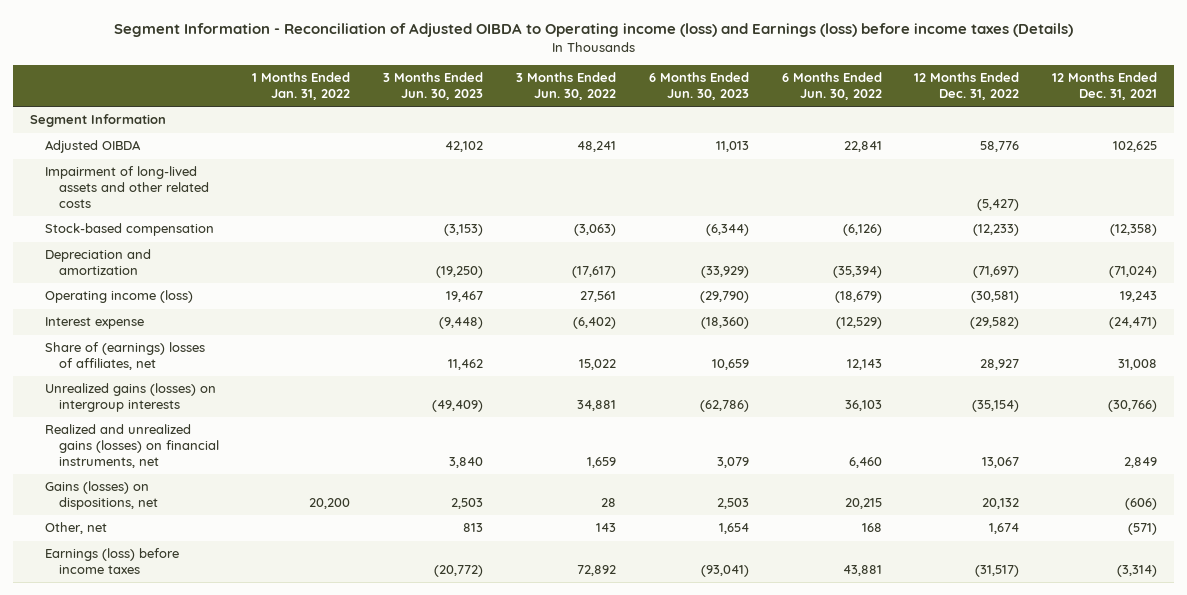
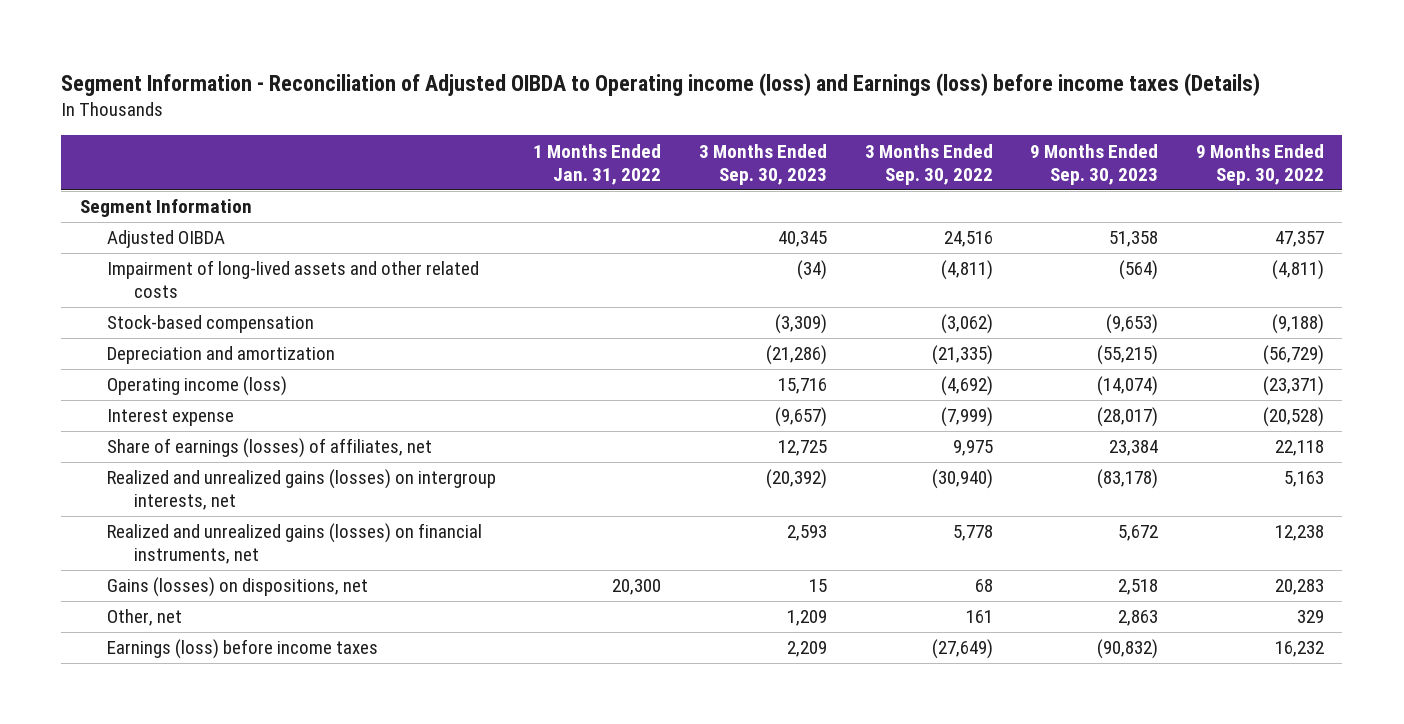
- | 1 Months Ended Jan. 31, 2022 | 3 Months Ended Jun. 30, 2023 | 3 Months Ended Jun. 30, 2022 | 6 Months Ended Jun. 30, 2023 | 6 Months Ended Jun. 30, 2022 | 12 Months Ended Dec. 31, 2022 | 12 Months Ended Dec. 31, 2021
+ | 1 Months Ended Jan. 31, 2022 | 3 Months Ended Sep. 30, 2023 | 3 Months Ended Sep. 30, 2022 | 9 Months Ended Sep. 30, 2023 | 9 Months Ended Sep. 30, 2022
- Share of (earnings) losses of affiliates, net | | 11,462 | 15,022 | 10,659 | 12,143 | 28,927 | 31,008
- Unrealized gains (losses) on intergroup interests | | (49,409) | 34,881 | (62,786) | 36,103 | (35,154) | (30,766)
+ Share of earnings (losses) of affiliates, net | | 12,725 | 9,975 | 23,384 | 22,118
+ Realized and unrealized gains (losses) on intergroup interests, net | | (20,392) | (30,940) | (83,178) | 5,163
- Gains (losses) on dispositions, net | 20,200 | 2,503 | 28 | 2,503 | 20,215 | 20,132 | (606)
+ Gains (losses) on dispositions, net | 20,300 | 15 | 68 | 2,518 | 20,283

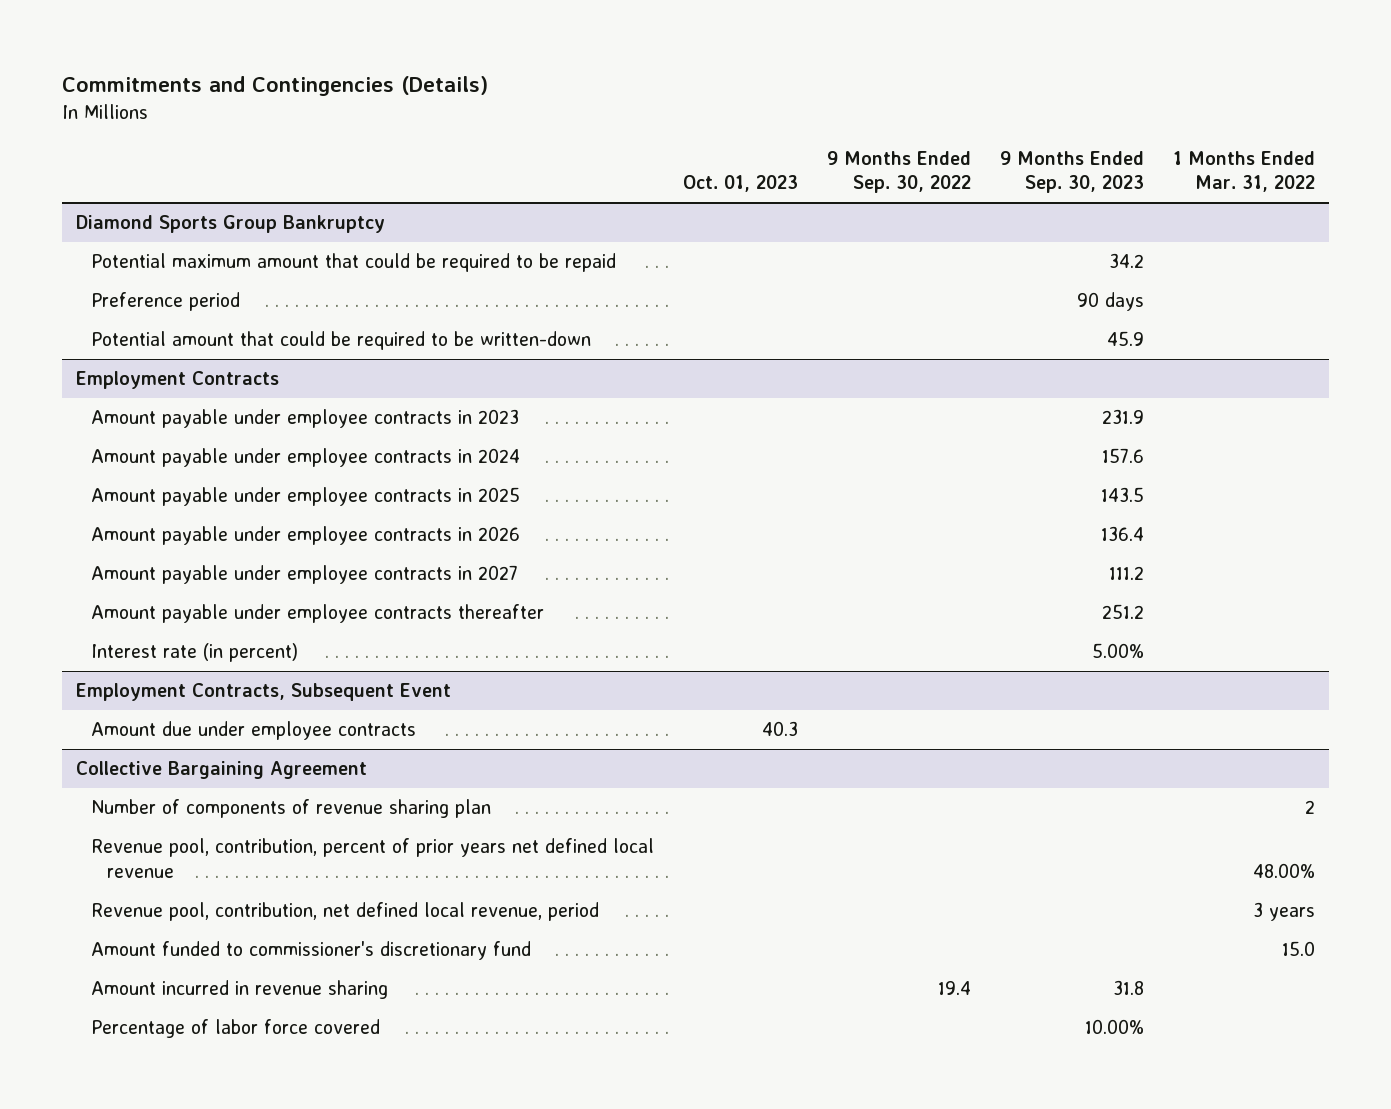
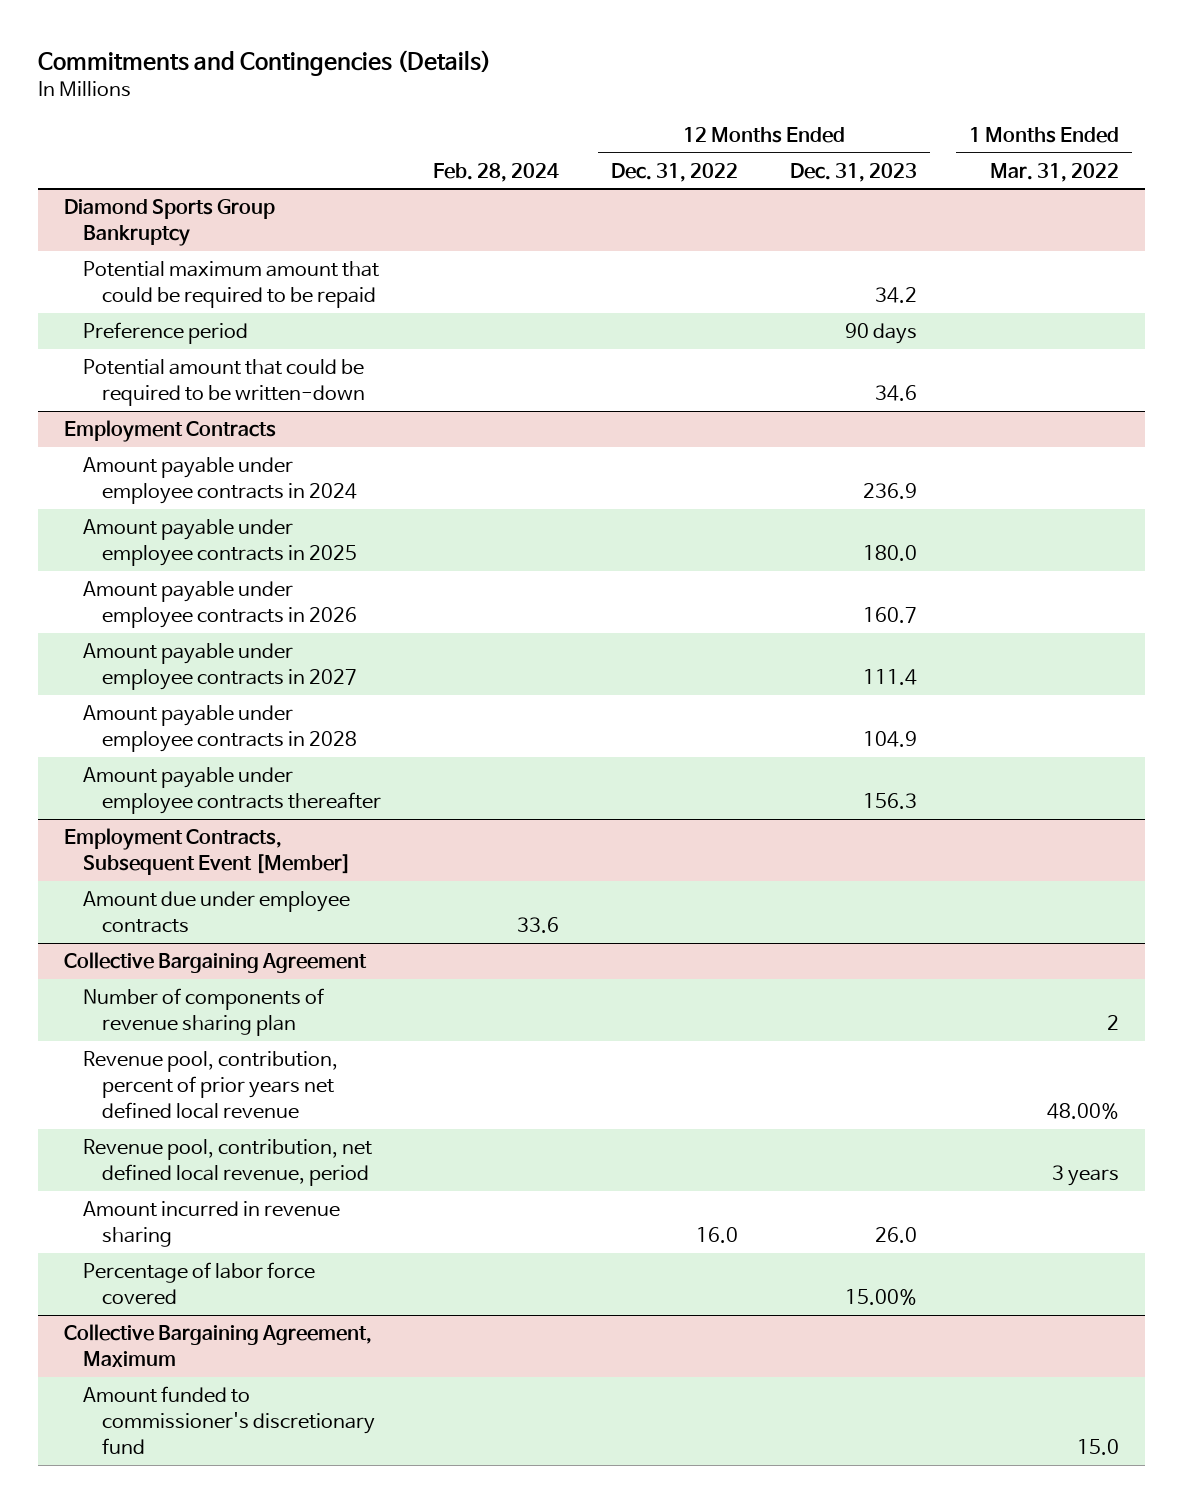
- | Oct. 01, 2023 | 9 Months Ended Sep. 30, 2022 | 9 Months Ended Sep. 30, 2023 | 1 Months Ended Mar. 31, 2022
+ | Feb. 28, 2024 | 12 Months Ended Dec. 31, 2022 | 12 Months Ended Dec. 31, 2023 | 1 Months Ended Mar. 31, 2022
@ Employment Contracts
- Amount payable under employee contracts in 2023 | | | 231.9 |
+ Amount payable under employee contracts in 2028 | | | 104.9 |
- Interest rate (in percent) | | | 5.00% |
- Employment Contracts, Subsequent Event
+ Employment Contracts, Subsequent Event [Member]
@ Collective Bargaining Agreement
- Amount funded to commissioner's discretionary fund | | | | 15.0
+ Collective Bargaining Agreement, Maximum
+ Amount funded to commissioner's discretionary fund | | | | 15.0

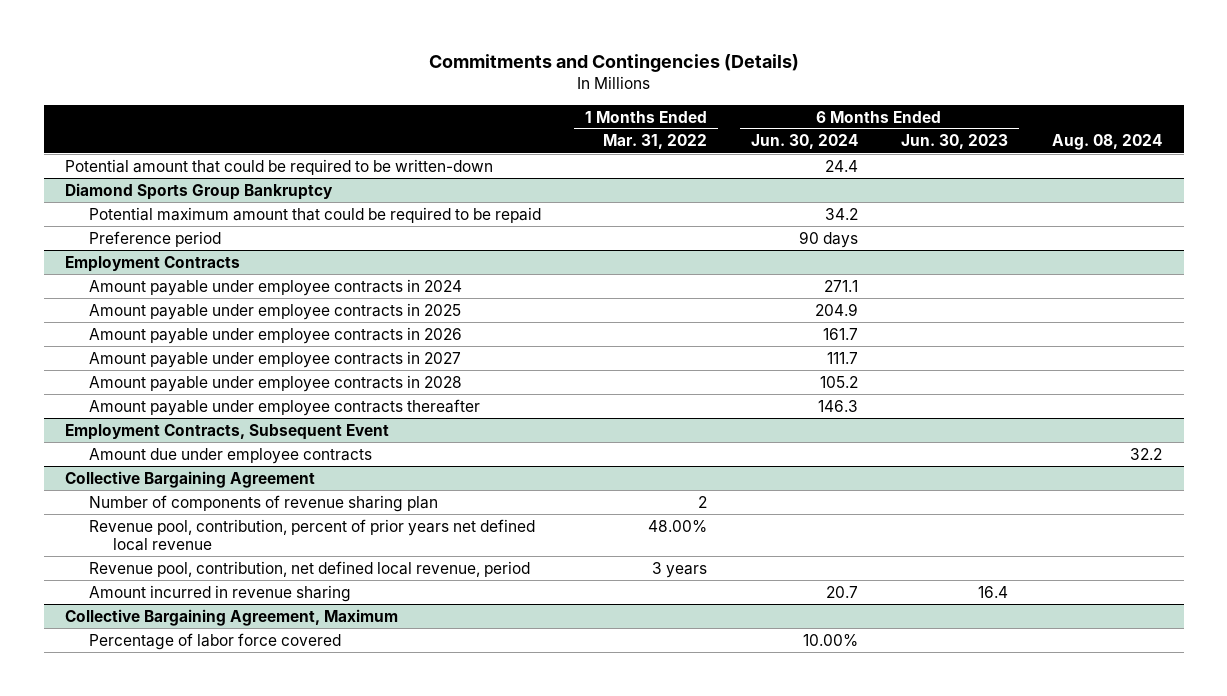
- | Feb. 28, 2024 | 12 Months Ended Dec. 31, 2022 | 12 Months Ended Dec. 31, 2023 | 1 Months Ended Mar. 31, 2022
+ | 1 Months Ended Mar. 31, 2022 | 6 Months Ended Jun. 30, 2024 | 6 Months Ended Jun. 30, 2023 | Aug. 08, 2024
+ Potential amount that could be required to be written-down | | 24.4 | |
@ Diamond Sports Group Bankruptcy
- Potential amount that could be required to be written-down | | | 34.6 |
- Employment Contracts, Subsequent Event [Member]
+ Employment Contracts, Subsequent Event
@ Collective Bargaining Agreement
- Percentage of labor force covered | | | 15.00% |
@ Collective Bargaining Agreement, Maximum
- Amount funded to commissioner's discretionary fund | | | | 15.0
+ Percentage of labor force covered | | 10.00% | |

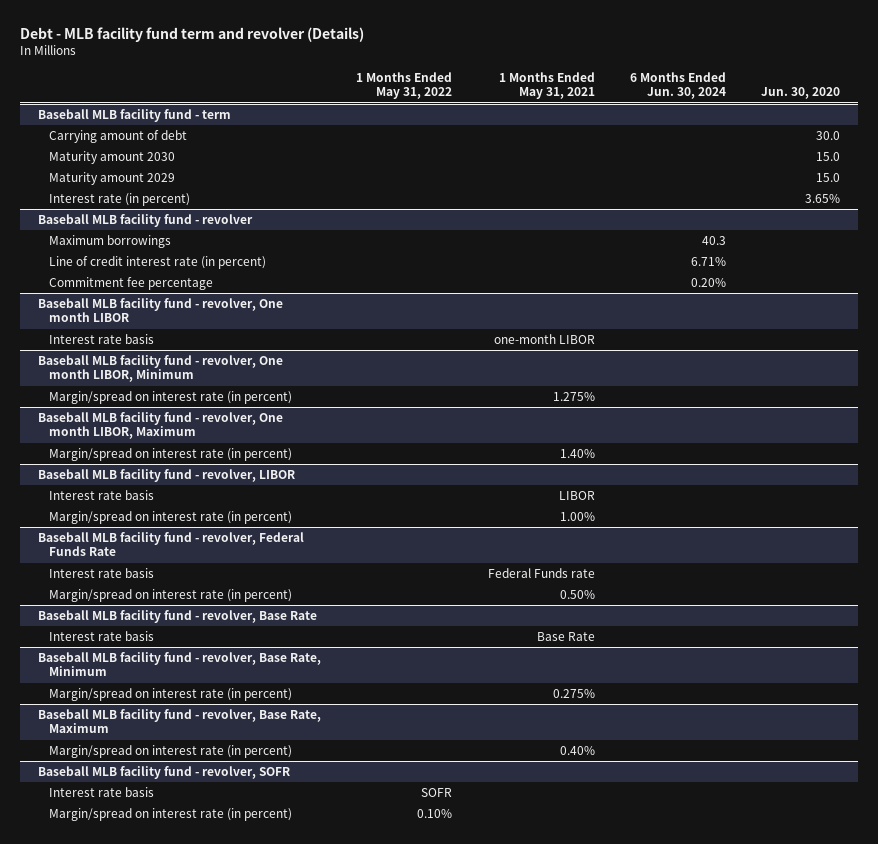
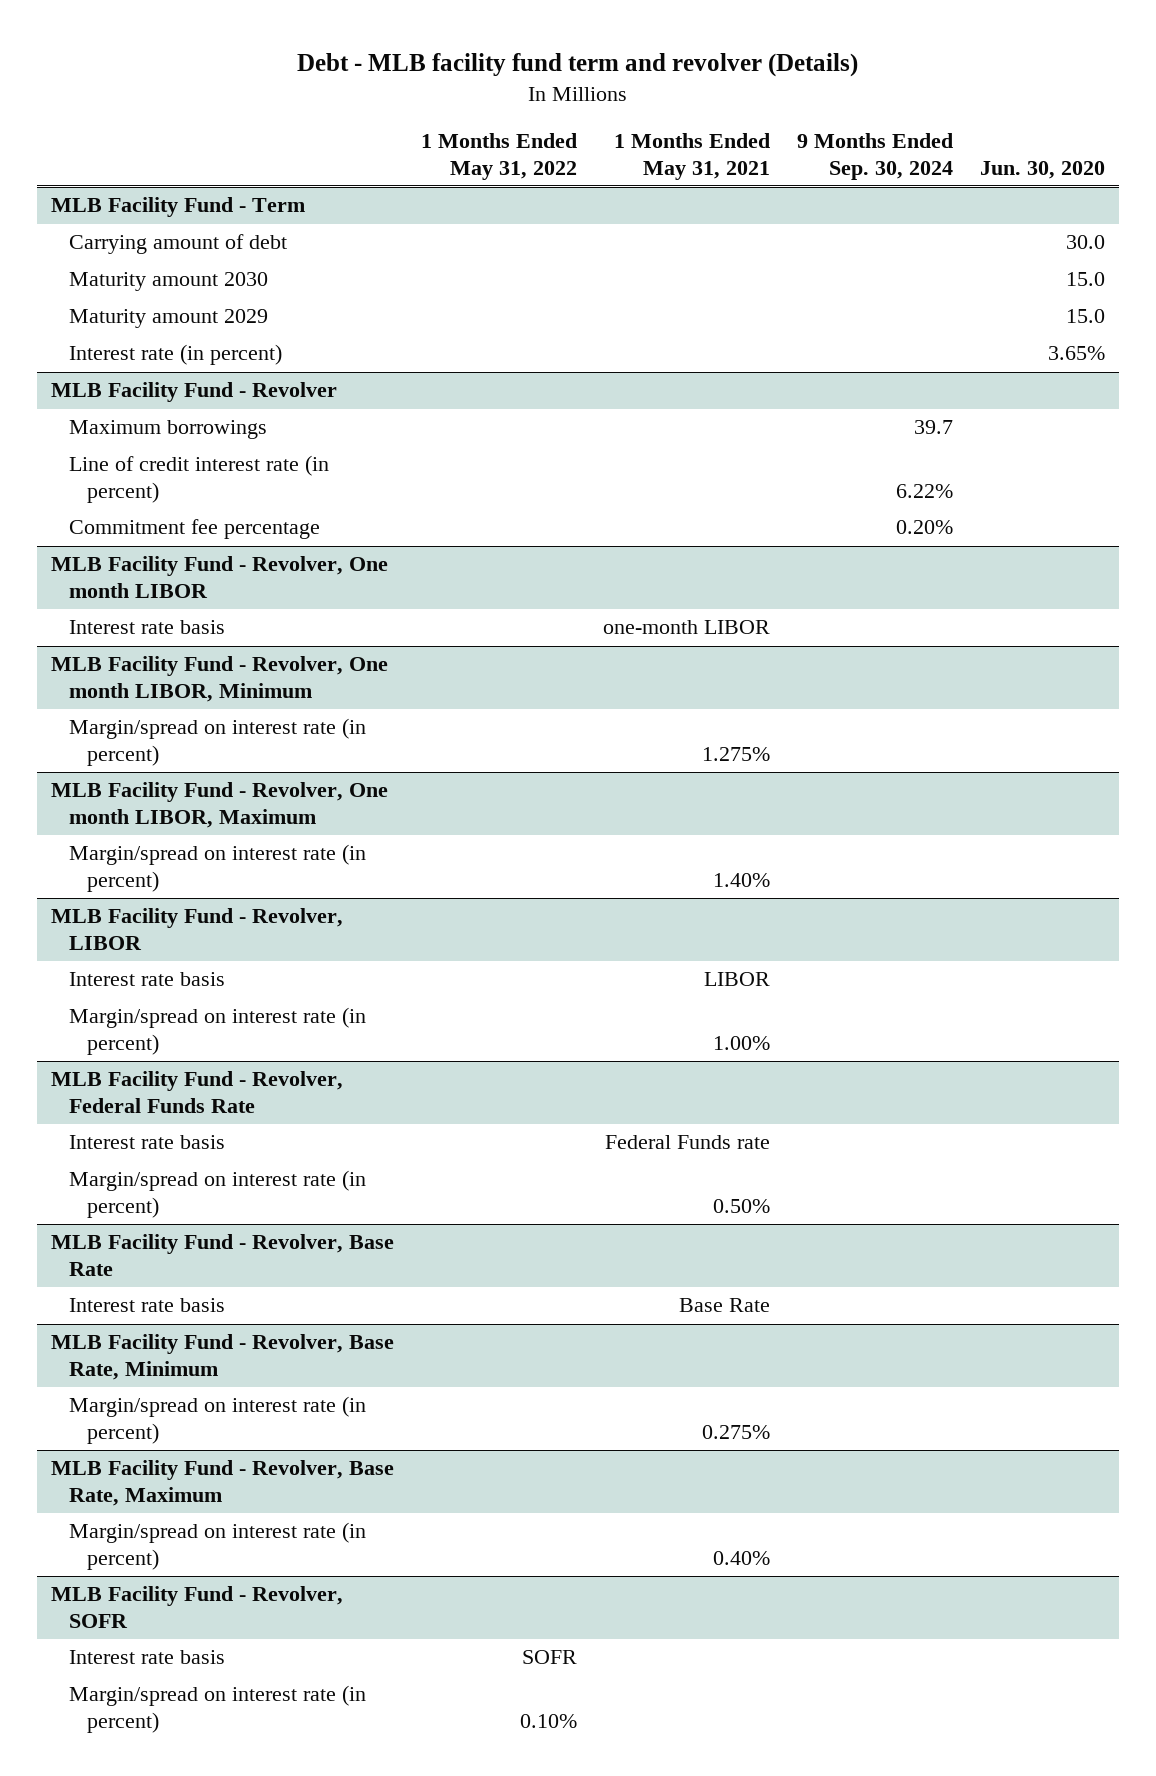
- | 1 Months Ended May 31, 2022 | 1 Months Ended May 31, 2021 | 6 Months Ended Jun. 30, 2024 | Jun. 30, 2020
+ | 1 Months Ended May 31, 2022 | 1 Months Ended May 31, 2021 | 9 Months Ended Sep. 30, 2024 | Jun. 30, 2020
- Baseball MLB facility fund - term
+ MLB Facility Fund - Term
- Baseball MLB facility fund - revolver
+ MLB Facility Fund - Revolver
- Baseball MLB facility fund - revolver, One month LIBOR
+ MLB Facility Fund - Revolver, One month LIBOR
- Baseball MLB facility fund - revolver, One month LIBOR, Minimum
+ MLB Facility Fund - Revolver, One month LIBOR, Minimum
- Baseball MLB facility fund - revolver, One month LIBOR, Maximum
+ MLB Facility Fund - Revolver, One month LIBOR, Maximum
- Baseball MLB facility fund - revolver, LIBOR
+ MLB Facility Fund - Revolver, LIBOR
- Baseball MLB facility fund - revolver, Federal Funds Rate
+ MLB Facility Fund - Revolver, Federal Funds Rate
- Baseball MLB facility fund - revolver, Base Rate
+ MLB Facility Fund - Revolver, Base Rate
- Baseball MLB facility fund - revolver, Base Rate, Minimum
+ MLB Facility Fund - Revolver, Base Rate, Minimum
- Baseball MLB facility fund - revolver, Base Rate, Maximum
+ MLB Facility Fund - Revolver, Base Rate, Maximum
- Baseball MLB facility fund - revolver, SOFR
+ MLB Facility Fund - Revolver, SOFR

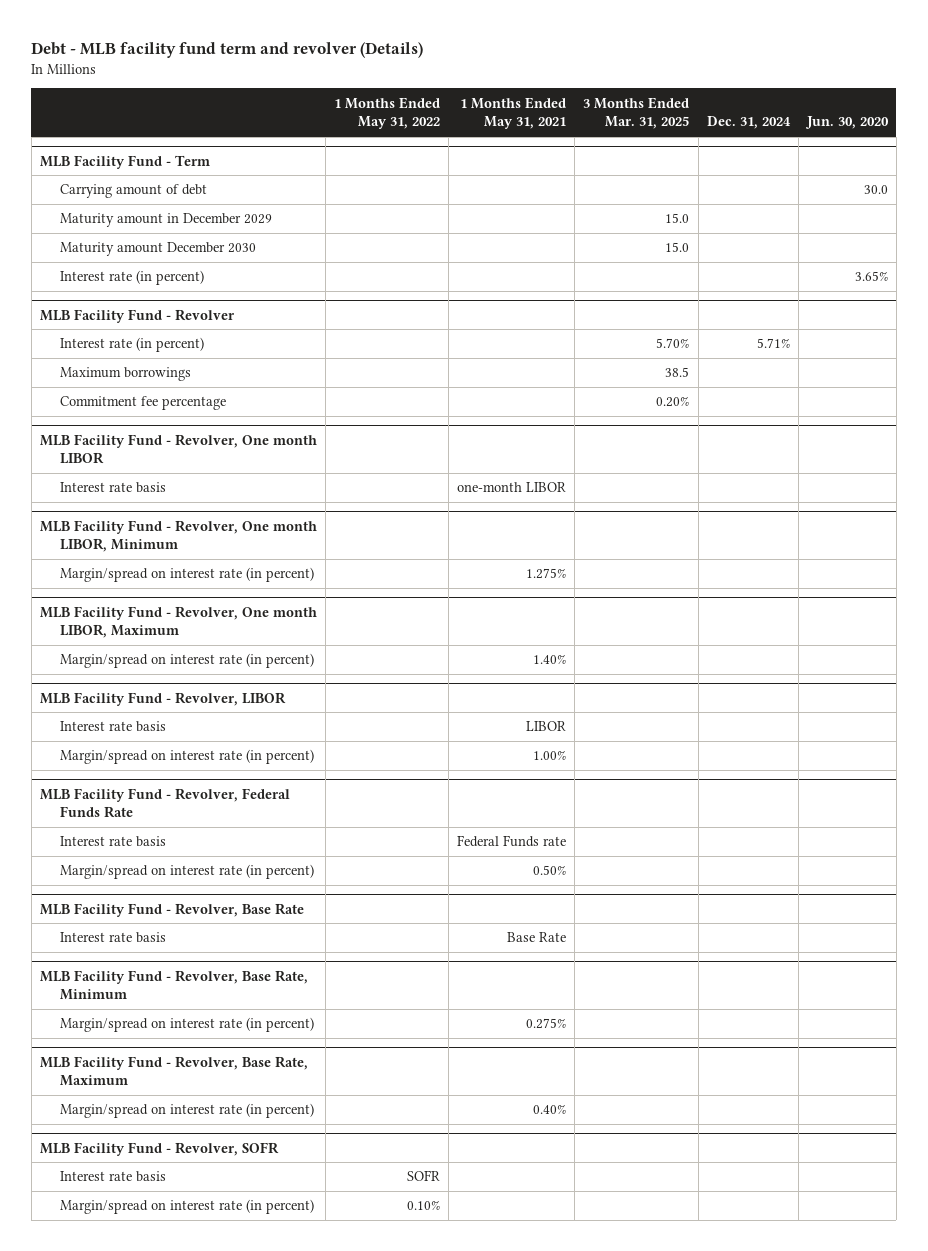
- | 1 Months Ended May 31, 2022 | 1 Months Ended May 31, 2021 | 9 Months Ended Sep. 30, 2024 | Jun. 30, 2020
+ | 1 Months Ended May 31, 2022 | 1 Months Ended May 31, 2021 | 3 Months Ended Mar. 31, 2025 | Dec. 31, 2024 | Jun. 30, 2020
@ MLB Facility Fund - Term
- Maturity amount 2030 | | | | 15.0
- Maturity amount 2029 | | | | 15.0
+ Maturity amount in December 2029 | | | 15.0 | |
+ Maturity amount December 2030 | | | 15.0 | |
@ MLB Facility Fund - Revolver
+ Interest rate (in percent) | | | 5.70% | 5.71% |
- Line of credit interest rate (in percent) | | | 6.22% |

